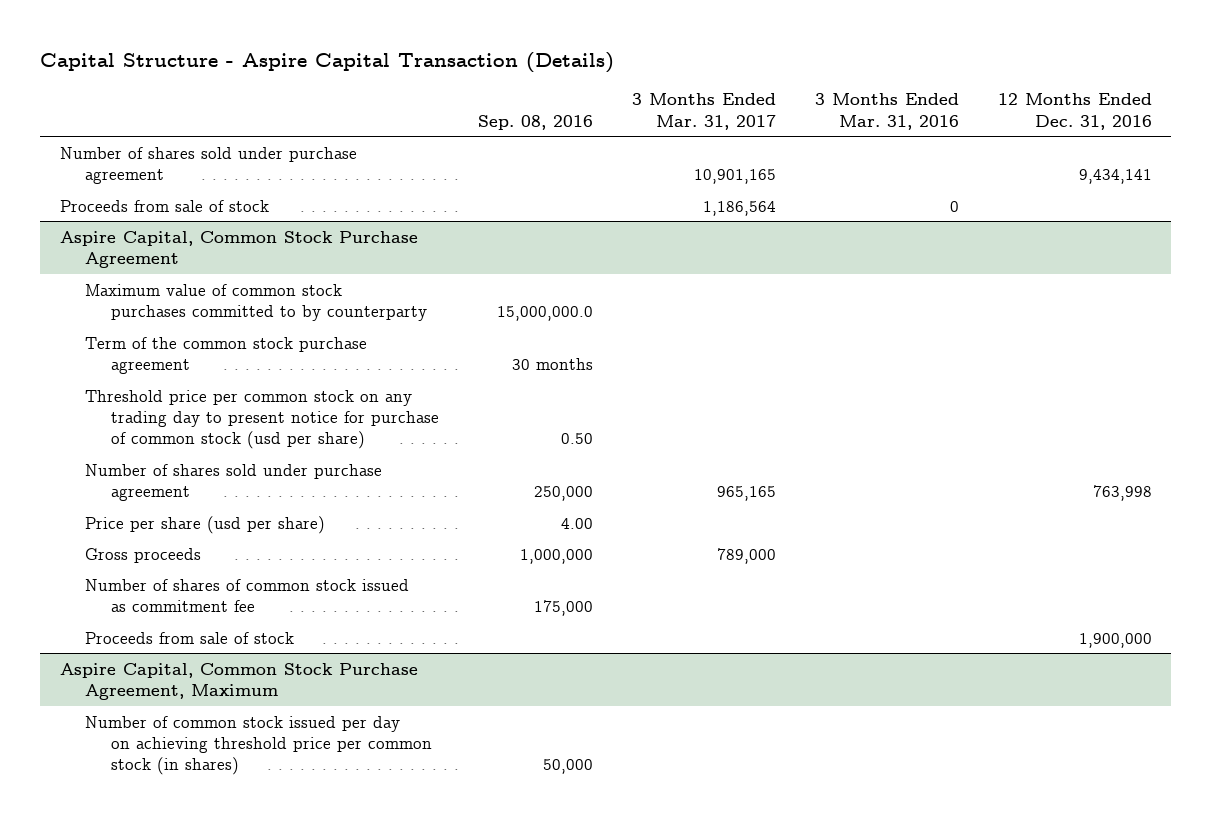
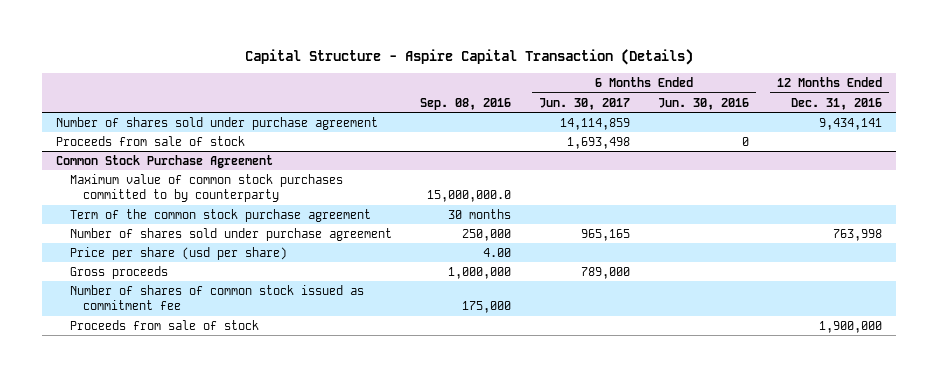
- | Sep. 08, 2016 | 3 Months Ended Mar. 31, 2017 | 3 Months Ended Mar. 31, 2016 | 12 Months Ended Dec. 31, 2016
+ | Sep. 08, 2016 | 6 Months Ended Jun. 30, 2017 | 6 Months Ended Jun. 30, 2016 | 12 Months Ended Dec. 31, 2016
- Aspire Capital, Common Stock Purchase Agreement
+ Common Stock Purchase Agreement
- Threshold price per common stock on any trading day to present notice for purchase of common stock (usd per share) | 0.50 | | |
- Aspire Capital, Common Stock Purchase Agreement, Maximum
- Number of common stock issued per day on achieving threshold price per common stock (in shares) | 50,000 | | |

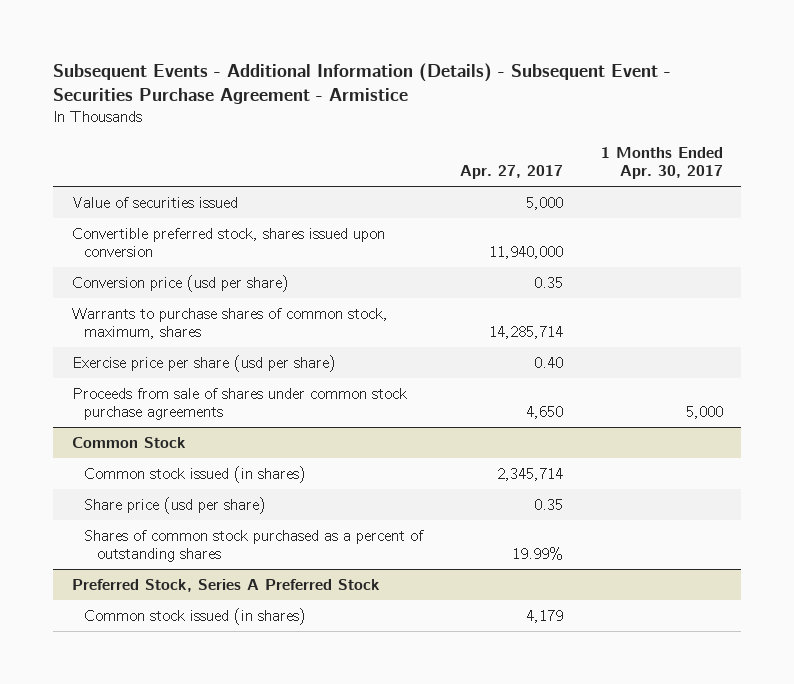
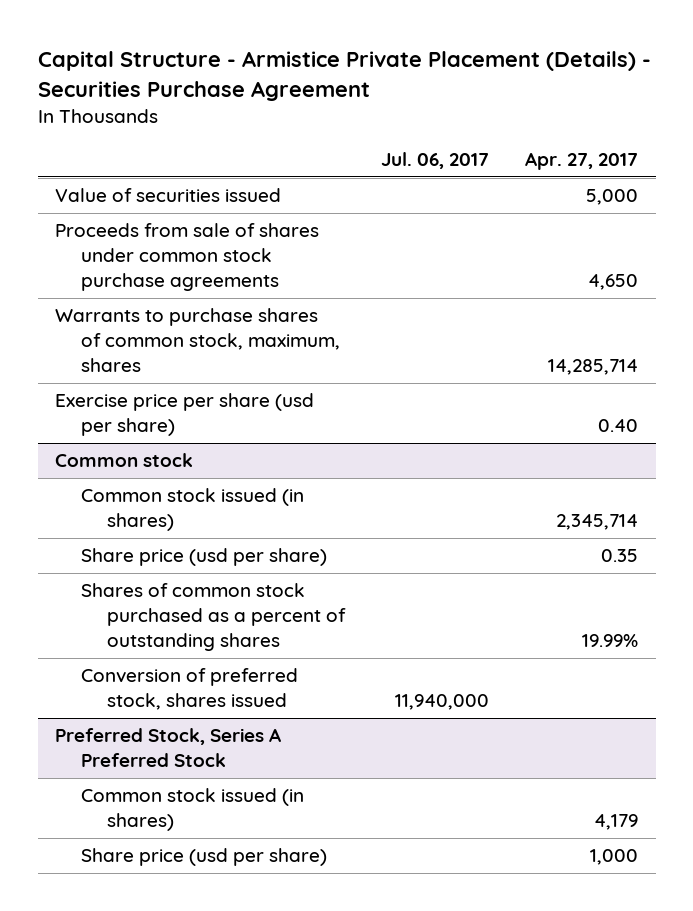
- Subsequent Events - Additional Information (Details) - Subsequent Event - Securities Purchase Agreement - Armistice
+ Capital Structure - Armistice Private Placement (Details) - Securities Purchase Agreement
- | Apr. 27, 2017 | 1 Months Ended Apr. 30, 2017
+ | Jul. 06, 2017 | Apr. 27, 2017
- Convertible preferred stock, shares issued upon conversion | 11,940,000 |
- Conversion price (usd per share) | 0.35 |
moved up: Proceeds from sale of shares under common stock purchase agreements | | 4,650
- Common Stock
+ Common stock
+ Conversion of preferred stock, shares issued | 11,940,000 |
@ Preferred Stock, Series A Preferred Stock
+ Share price (usd per share) | | 1,000

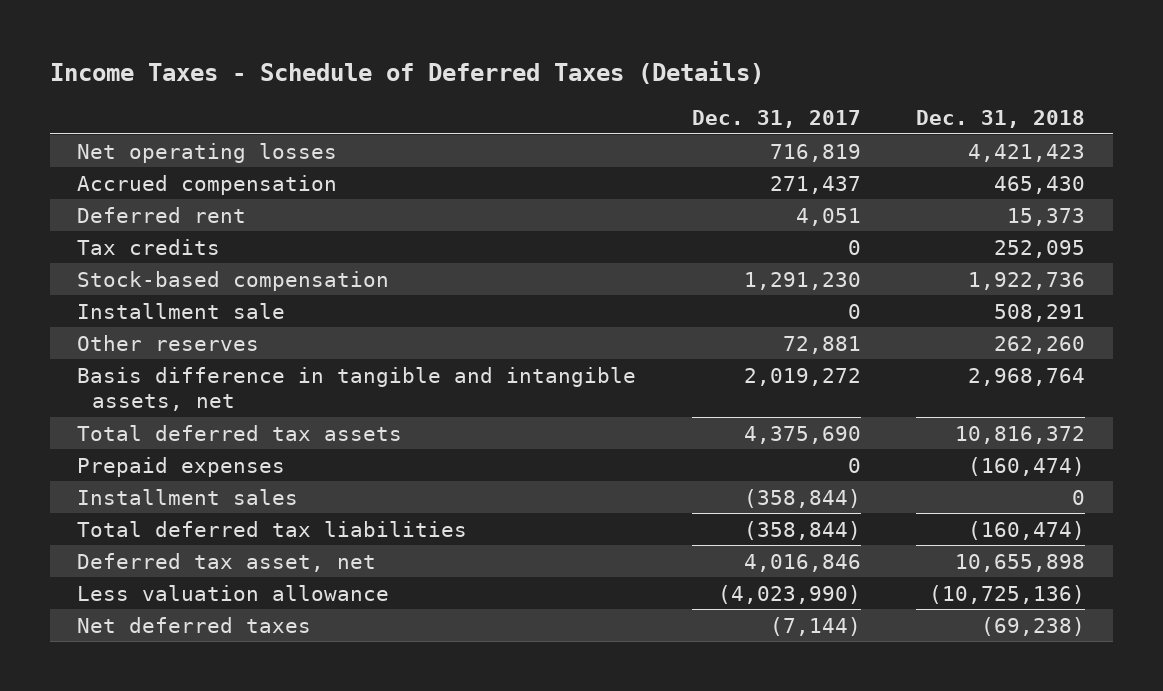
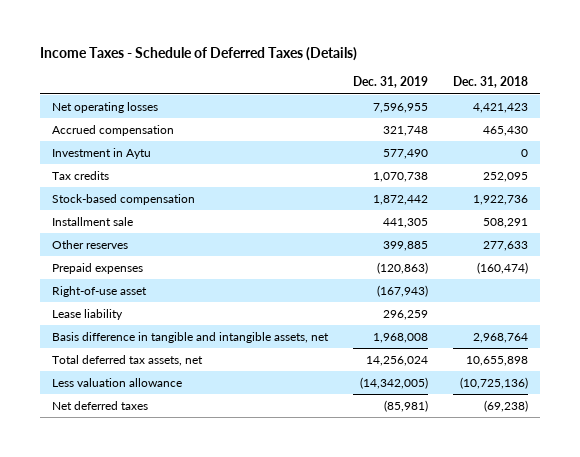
- | Dec. 31, 2017 | Dec. 31, 2018
+ | Dec. 31, 2019 | Dec. 31, 2018
- Deferred rent | 4,051 | 15,373
+ Investment in Aytu | 577,490 | 0
- Other reserves | 72,881 | 262,260
- Total deferred tax assets | 4,375,690 | 10,816,372
+ Other reserves | 399,885 | 277,633
- Installment sales | (358,844) | 0
- Total deferred tax liabilities | (358,844) | (160,474)
- Deferred tax asset, net | 4,016,846 | 10,655,898
+ Right-of-use asset | (167,943) |
+ Lease liability | 296,259 |
moved down: Basis difference in tangible and intangible assets, net | 1,968,008 | 2,968,764
+ Total deferred tax assets, net | 14,256,024 | 10,655,898

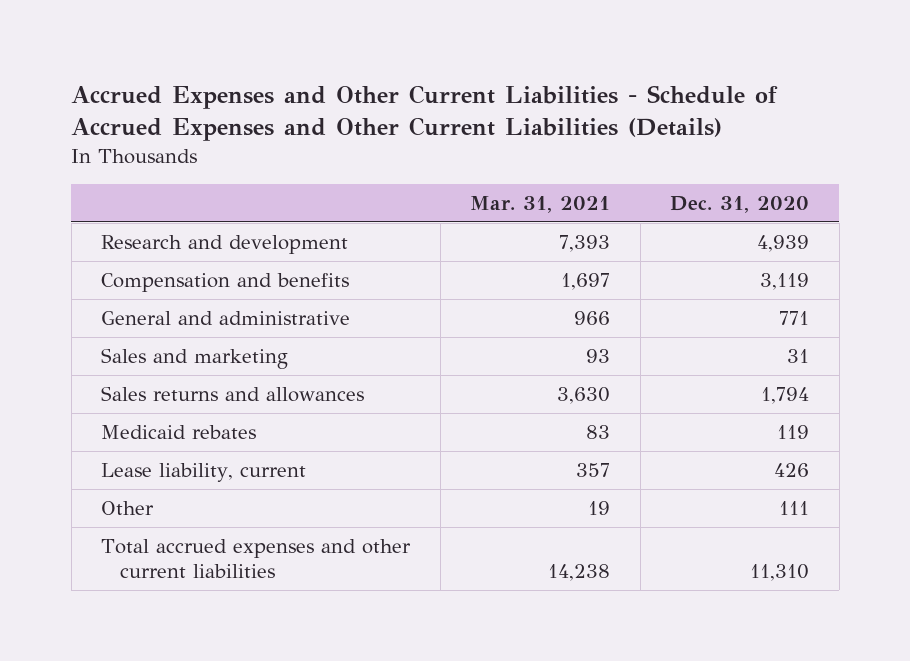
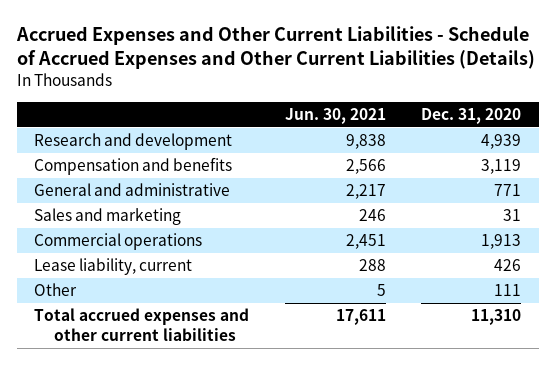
- | Mar. 31, 2021 | Dec. 31, 2020
+ | Jun. 30, 2021 | Dec. 31, 2020
- Sales returns and allowances | 3,630 | 1,794
- Medicaid rebates | 83 | 119
+ Commercial operations | 2,451 | 1,913

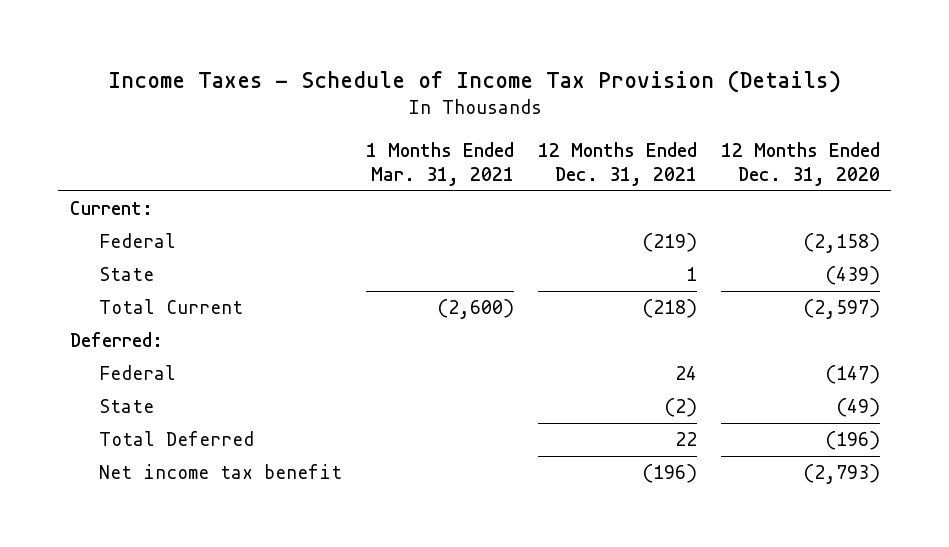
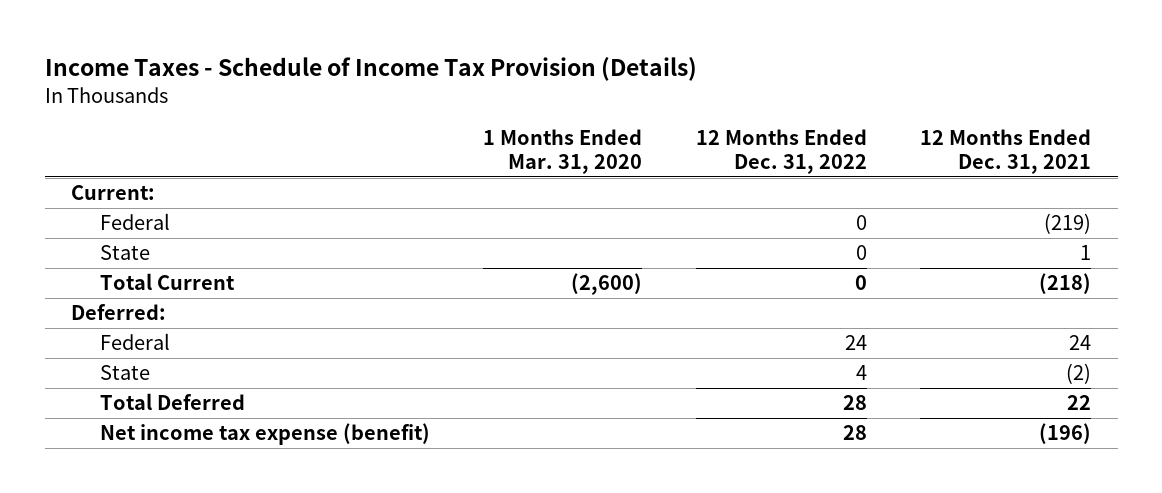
- | 1 Months Ended Mar. 31, 2021 | 12 Months Ended Dec. 31, 2021 | 12 Months Ended Dec. 31, 2020
+ | 1 Months Ended Mar. 31, 2020 | 12 Months Ended Dec. 31, 2022 | 12 Months Ended Dec. 31, 2021
- Net income tax benefit | | (196) | (2,793)
+ Net income tax expense (benefit) | | 28 | (196)

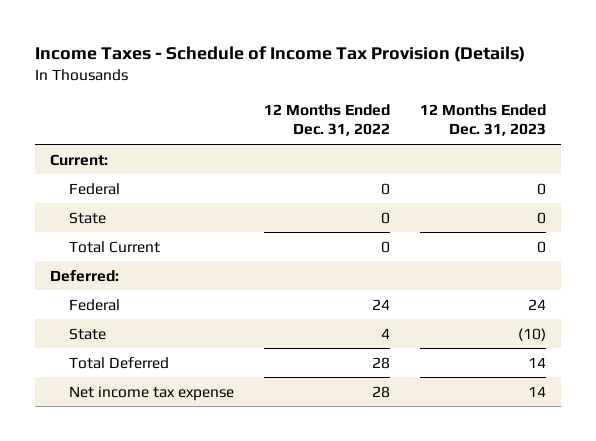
- | 1 Months Ended Mar. 31, 2020 | 12 Months Ended Dec. 31, 2022 | 12 Months Ended Dec. 31, 2021
+ | 12 Months Ended Dec. 31, 2022 | 12 Months Ended Dec. 31, 2023
- Net income tax expense (benefit) | | 28 | (196)
+ Net income tax expense | 28 | 14

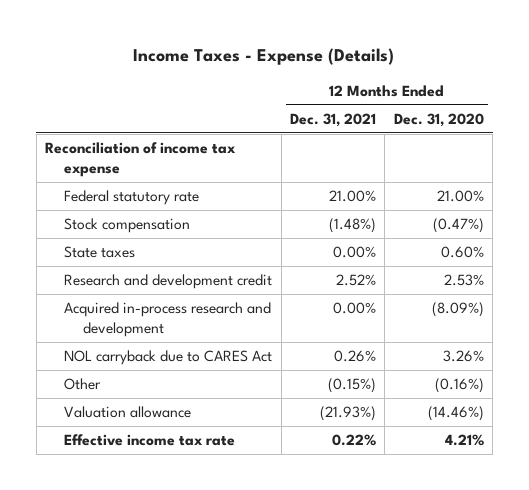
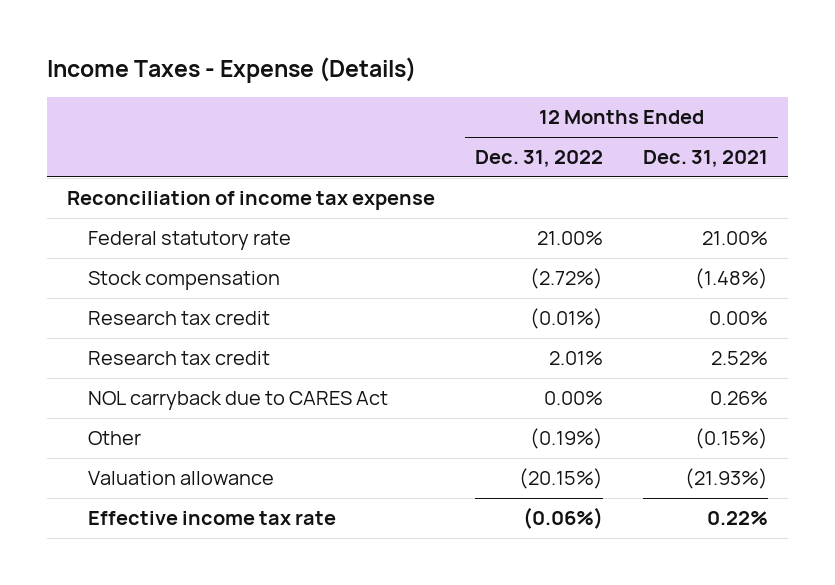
- | 12 Months Ended Dec. 31, 2021 | 12 Months Ended Dec. 31, 2020
+ | 12 Months Ended Dec. 31, 2022 | 12 Months Ended Dec. 31, 2021
- State taxes | 0.00% | 0.60%
- Research and development credit | 2.52% | 2.53%
- Acquired in-process research and development | 0.00% | (8.09%)
+ Research tax credit | (0.01%) | 0.00%
+ Research tax credit | 2.01% | 2.52%

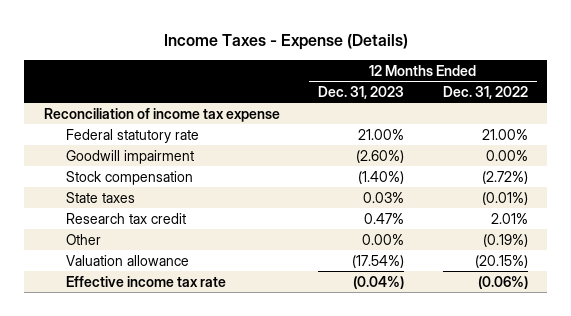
- | 12 Months Ended Dec. 31, 2022 | 12 Months Ended Dec. 31, 2021
+ | 12 Months Ended Dec. 31, 2023 | 12 Months Ended Dec. 31, 2022
+ Goodwill impairment | (2.60%) | 0.00%
- Research tax credit | (0.01%) | 0.00%
+ State taxes | 0.03% | (0.01%)
- NOL carryback due to CARES Act | 0.00% | 0.26%

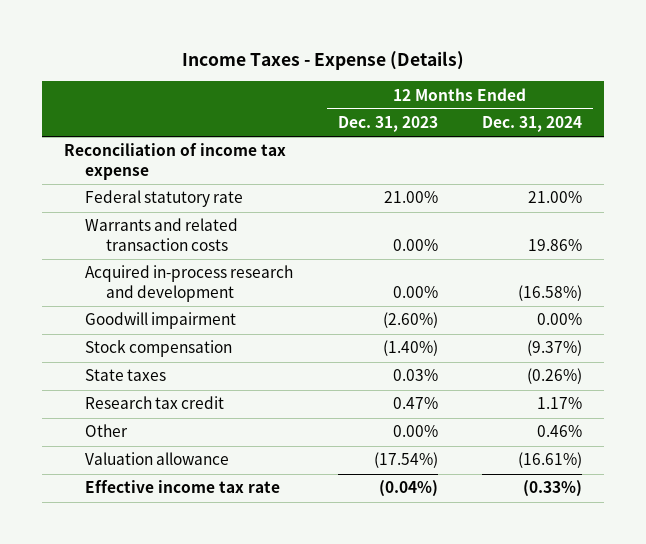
- | 12 Months Ended Dec. 31, 2023 | 12 Months Ended Dec. 31, 2022
+ | 12 Months Ended Dec. 31, 2023 | 12 Months Ended Dec. 31, 2024
+ Warrants and related transaction costs | 0.00% | 19.86%
+ Acquired in-process research and development | 0.00% | (16.58%)

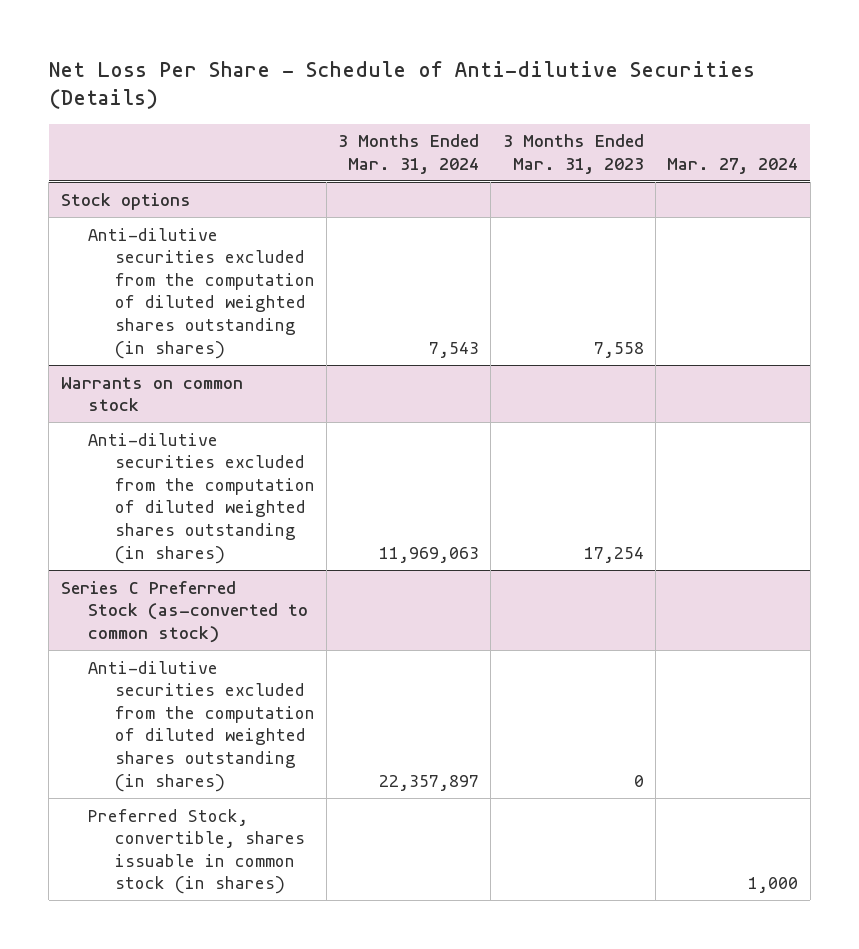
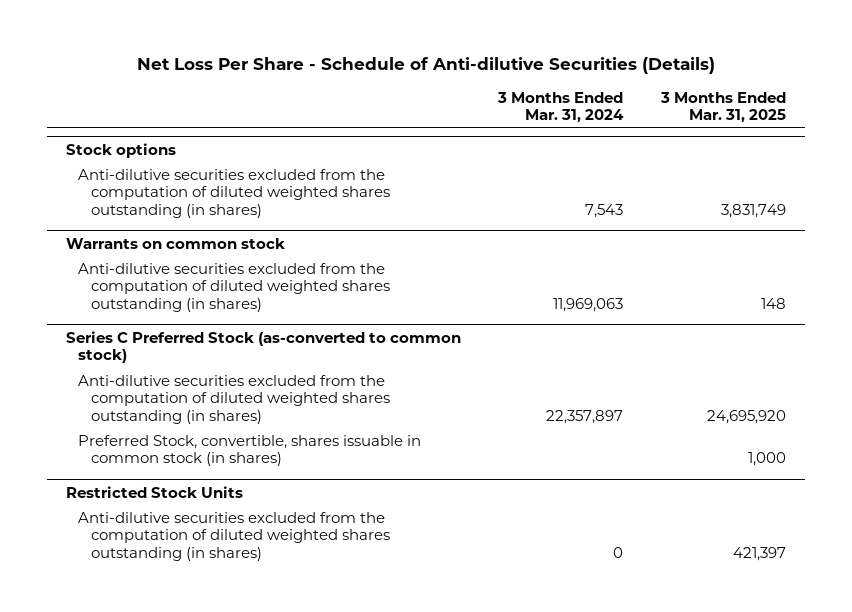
- | 3 Months Ended Mar. 31, 2024 | 3 Months Ended Mar. 31, 2023 | Mar. 27, 2024
+ | 3 Months Ended Mar. 31, 2024 | 3 Months Ended Mar. 31, 2025
+ Restricted Stock Units
+ Anti-dilutive securities excluded from the computation of diluted weighted shares outstanding (in shares) | 0 | 421,397

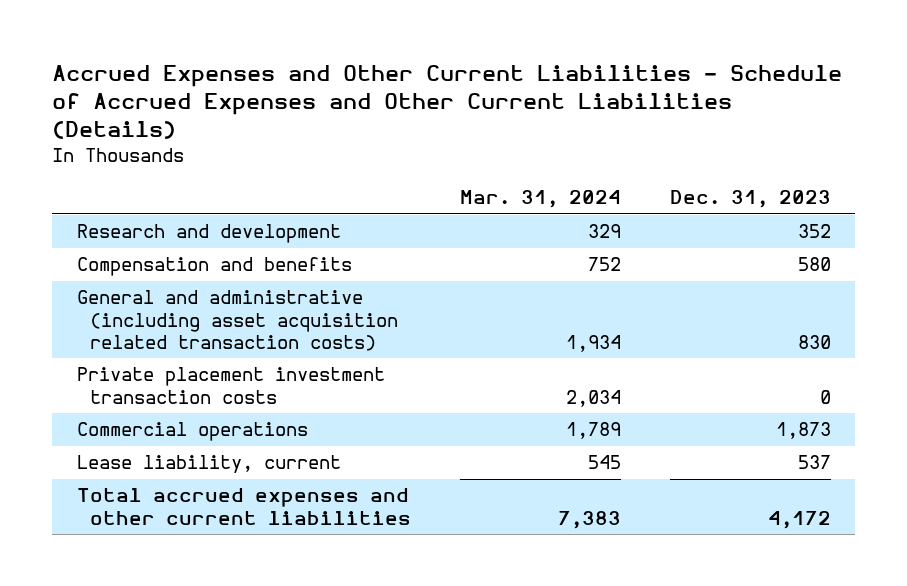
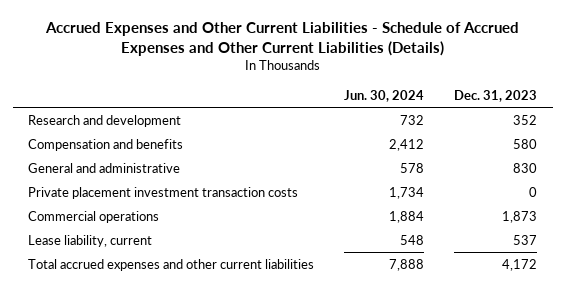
- | Mar. 31, 2024 | Dec. 31, 2023
+ | Jun. 30, 2024 | Dec. 31, 2023
- General and administrative (including asset acquisition related transaction costs) | 1,934 | 830
+ General and administrative | 578 | 830

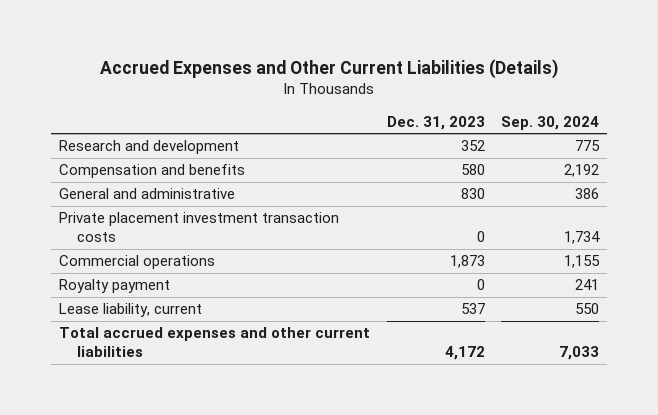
- Accrued Expenses and Other Current Liabilities - Schedule of Accrued Expenses and Other Current Liabilities (Details)
+ Accrued Expenses and Other Current Liabilities (Details)
- | Jun. 30, 2024 | Dec. 31, 2023
+ | Dec. 31, 2023 | Sep. 30, 2024
+ Royalty payment | 0 | 241

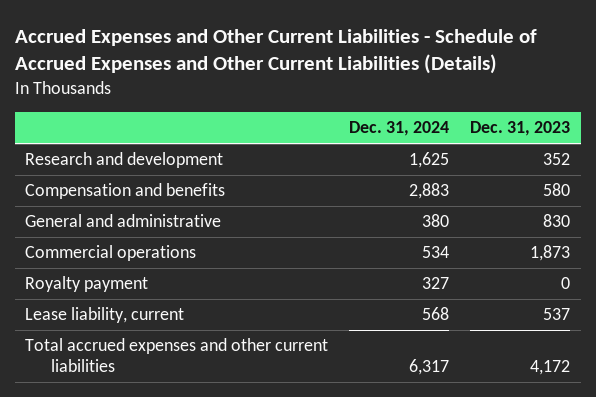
- Accrued Expenses and Other Current Liabilities (Details)
+ Accrued Expenses and Other Current Liabilities - Schedule of Accrued Expenses and Other Current Liabilities (Details)
- | Dec. 31, 2023 | Sep. 30, 2024
+ | Dec. 31, 2024 | Dec. 31, 2023
- Private placement investment transaction costs | 0 | 1,734

